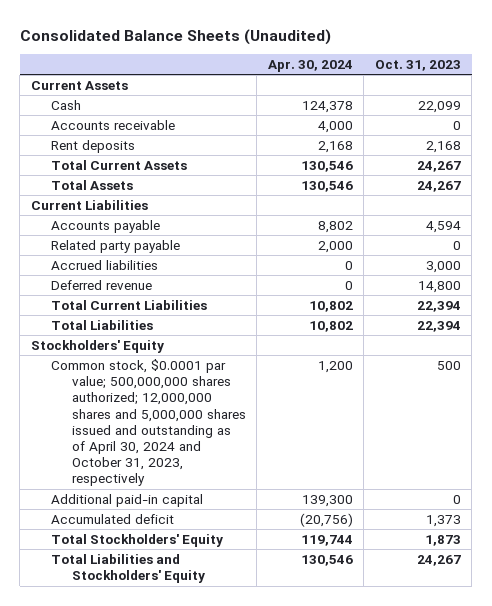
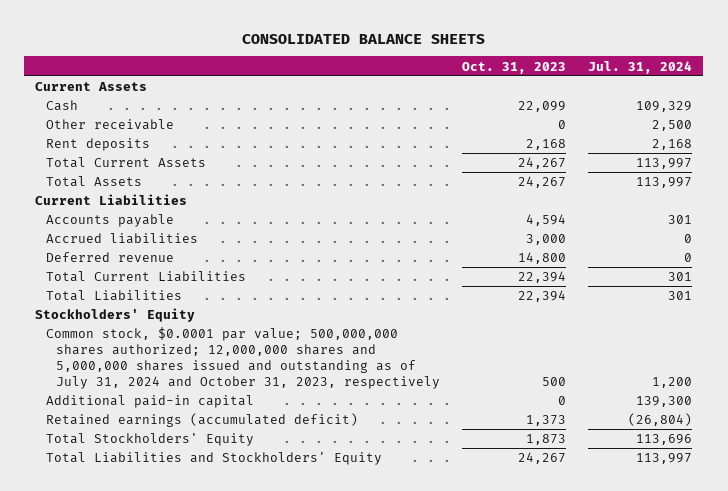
- Consolidated Balance Sheets (Unaudited)
+ CONSOLIDATED BALANCE SHEETS
- | Apr. 30, 2024 | Oct. 31, 2023
+ | Oct. 31, 2023 | Jul. 31, 2024
- Accounts receivable | 4,000 | 0
+ Other receivable | 0 | 2,500
- Related party payable | 2,000 | 0
- Common stock, $0.0001 par value; 500,000,000 shares authorized; 12,000,000 shares and 5,000,000 shares issued and outstanding as of April 30, 2024 and October 31, 2023, respectively | 1,200 | 500
+ Common stock, $0.0001 par value; 500,000,000 shares authorized; 12,000,000 shares and 5,000,000 shares issued and outstanding as of July 31, 2024 and October 31, 2023, respectively | 500 | 1,200
- Accumulated deficit | (20,756) | 1,373
+ Retained earnings (accumulated deficit) | 1,373 | (26,804)

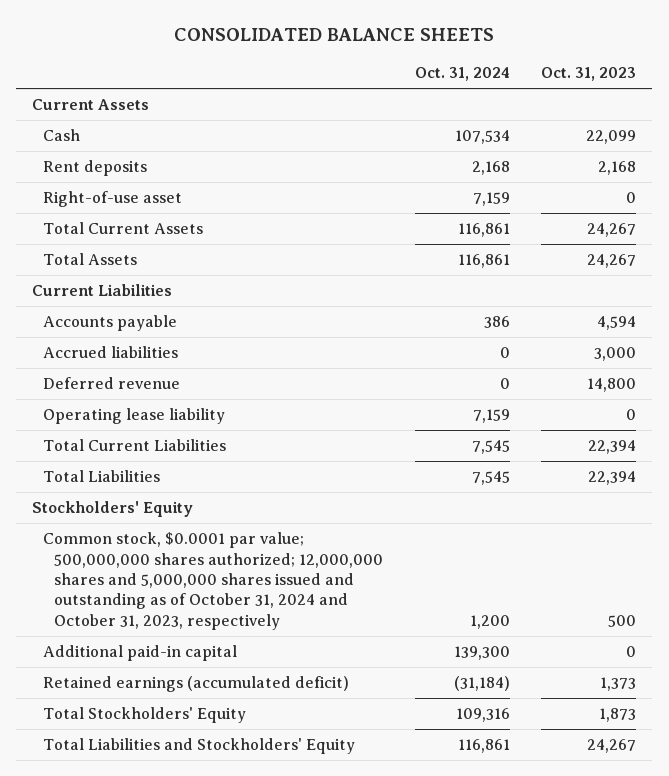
- | Oct. 31, 2023 | Jul. 31, 2024
+ | Oct. 31, 2024 | Oct. 31, 2023
- Other receivable | 0 | 2,500
+ Right-of-use asset | 7,159 | 0
+ Operating lease liability | 7,159 | 0
- Common stock, $0.0001 par value; 500,000,000 shares authorized; 12,000,000 shares and 5,000,000 shares issued and outstanding as of July 31, 2024 and October 31, 2023, respectively | 500 | 1,200
+ Common stock, $0.0001 par value; 500,000,000 shares authorized; 12,000,000 shares and 5,000,000 shares issued and outstanding as of October 31, 2024 and October 31, 2023, respectively | 1,200 | 500

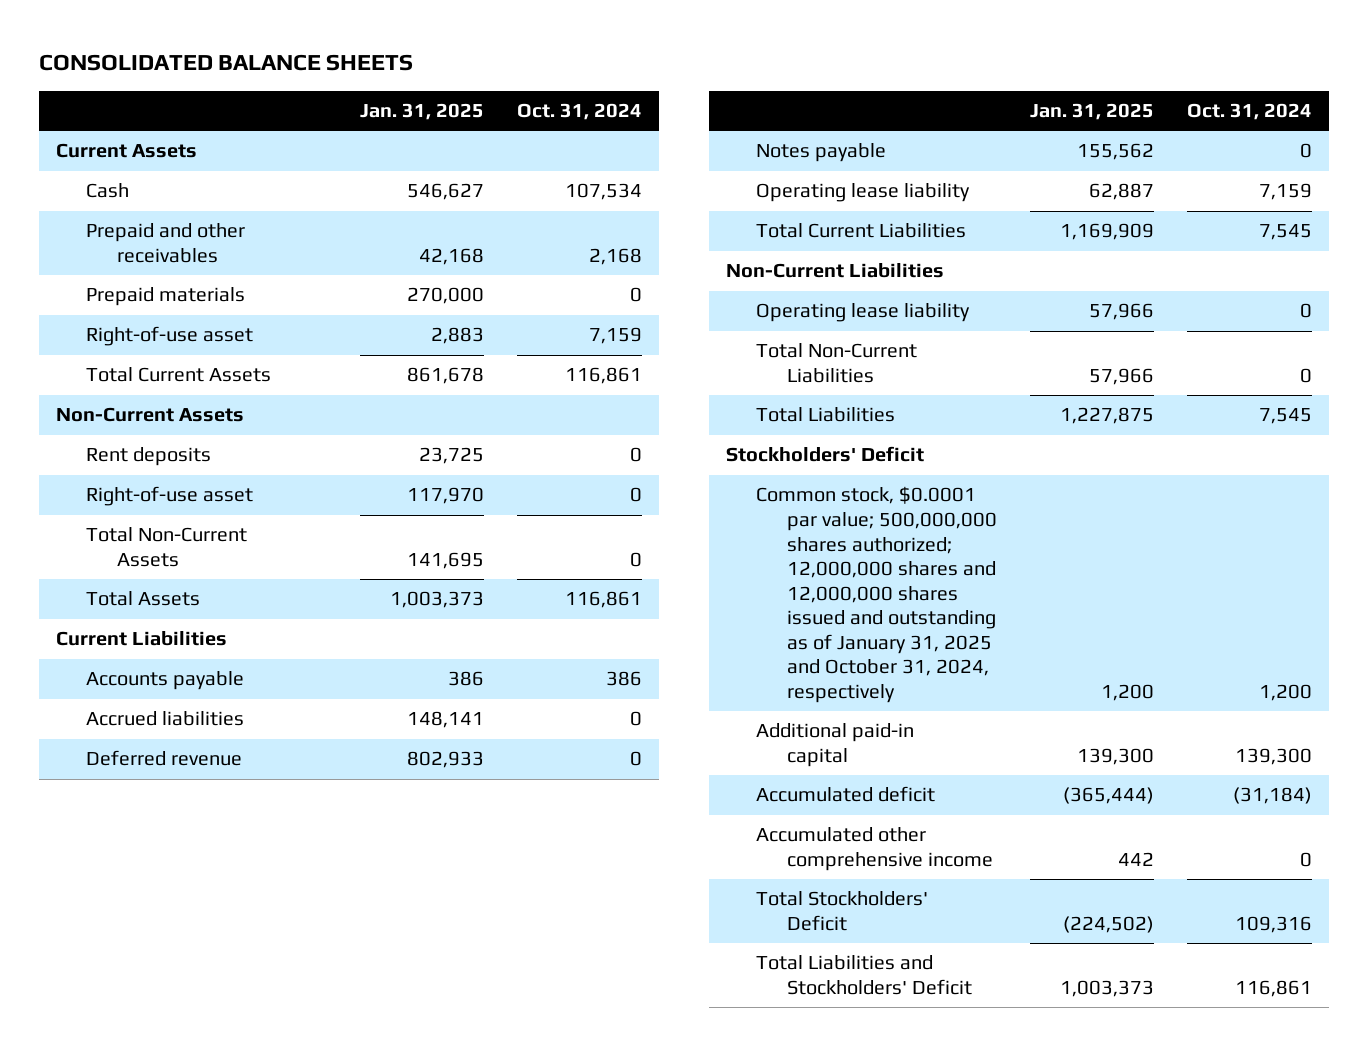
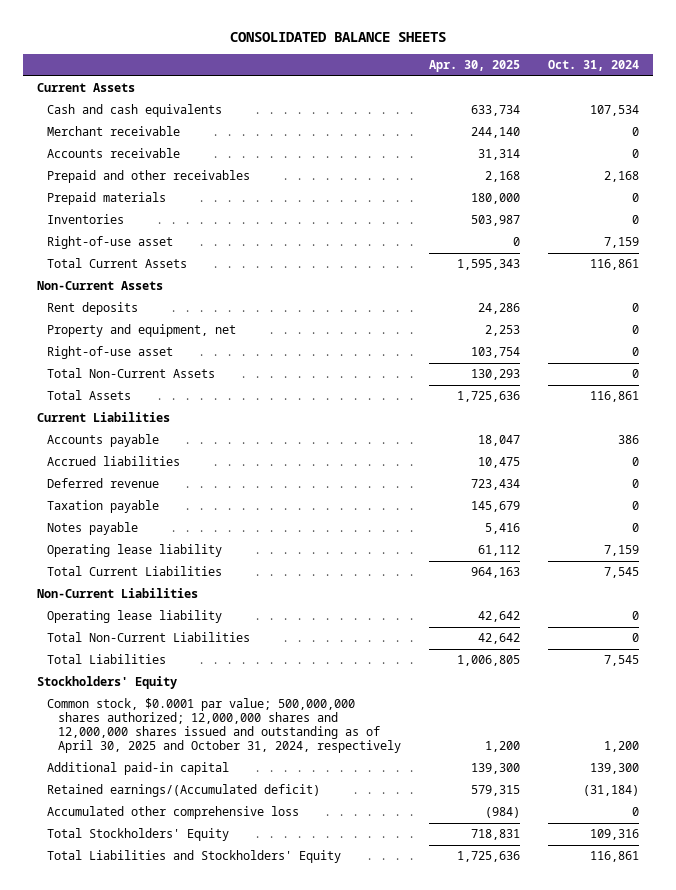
- | Jan. 31, 2025 | Oct. 31, 2024
+ | Apr. 30, 2025 | Oct. 31, 2024
- Cash | 546,627 | 107,534
+ Cash and cash equivalents | 633,734 | 107,534
+ Merchant receivable | 244,140 | 0
+ Accounts receivable | 31,314 | 0
+ Inventories | 503,987 | 0
+ Property and equipment, net | 2,253 | 0
+ Taxation payable | 145,679 | 0
- Stockholders' Deficit
- Common stock, $0.0001 par value; 500,000,000 shares authorized; 12,000,000 shares and 12,000,000 shares issued and outstanding as of January 31, 2025 and October 31, 2024, respectively | 1,200 | 1,200
+ Stockholders' Equity
+ Common stock, $0.0001 par value; 500,000,000 shares authorized; 12,000,000 shares and 12,000,000 shares issued and outstanding as of April 30, 2025 and October 31, 2024, respectively | 1,200 | 1,200
- Accumulated deficit | (365,444) | (31,184)
- Accumulated other comprehensive income | 442 | 0
- Total Stockholders' Deficit | (224,502) | 109,316
- Total Liabilities and Stockholders' Deficit | 1,003,373 | 116,861
+ Retained earnings/(Accumulated deficit) | 579,315 | (31,184)
+ Accumulated other comprehensive loss | (984) | 0
+ Total Stockholders' Equity | 718,831 | 109,316
+ Total Liabilities and Stockholders' Equity | 1,725,636 | 116,861

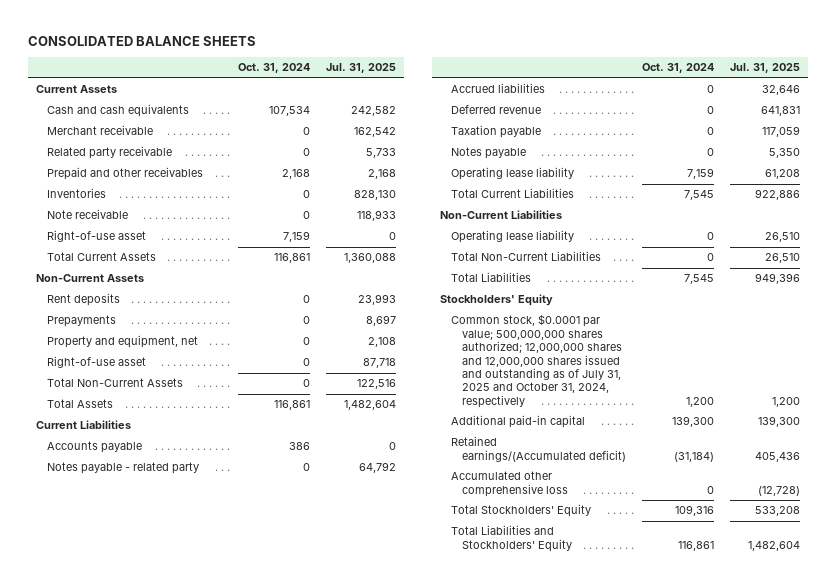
- | Apr. 30, 2025 | Oct. 31, 2024
+ | Oct. 31, 2024 | Jul. 31, 2025
- Accounts receivable | 31,314 | 0
+ Related party receivable | 0 | 5,733
- Prepaid materials | 180,000 | 0
+ Note receivable | 0 | 118,933
+ Prepayments | 0 | 8,697
+ Notes payable - related party | 0 | 64,792
- Common stock, $0.0001 par value; 500,000,000 shares authorized; 12,000,000 shares and 12,000,000 shares issued and outstanding as of April 30, 2025 and October 31, 2024, respectively | 1,200 | 1,200
+ Common stock, $0.0001 par value; 500,000,000 shares authorized; 12,000,000 shares and 12,000,000 shares issued and outstanding as of July 31, 2025 and October 31, 2024, respectively | 1,200 | 1,200

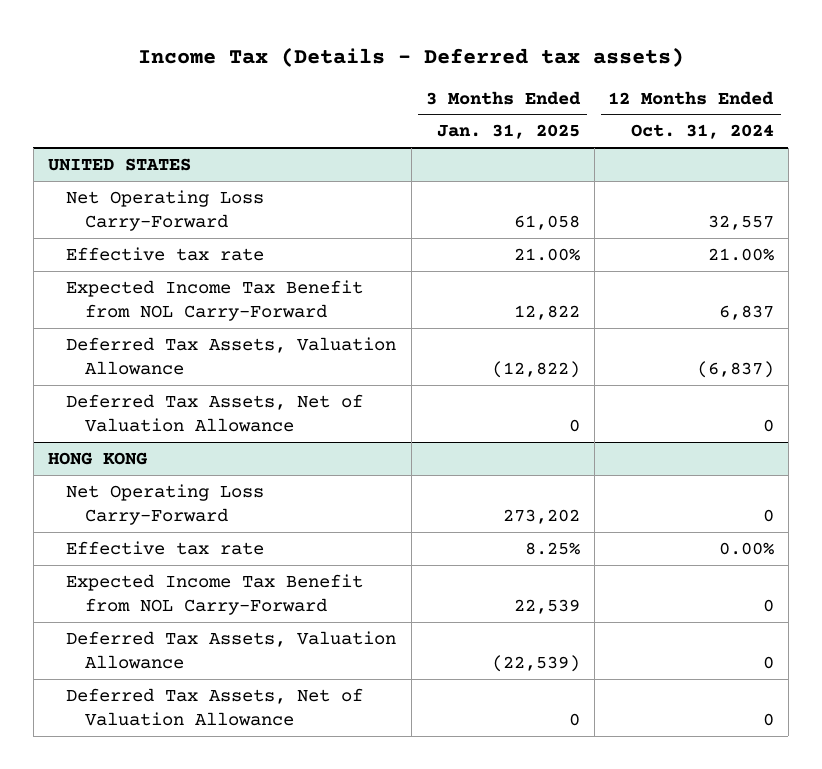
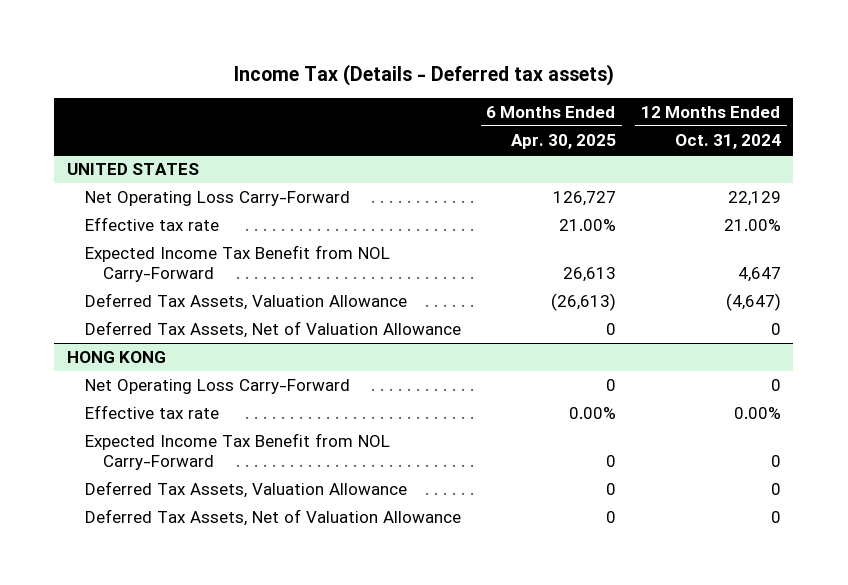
- | 3 Months Ended Jan. 31, 2025 | 12 Months Ended Oct. 31, 2024
+ | 6 Months Ended Apr. 30, 2025 | 12 Months Ended Oct. 31, 2024
@ UNITED STATES
- Net Operating Loss Carry-Forward | 61,058 | 32,557
+ Net Operating Loss Carry-Forward | 126,727 | 22,129
- Expected Income Tax Benefit from NOL Carry-Forward | 12,822 | 6,837
- Deferred Tax Assets, Valuation Allowance | (12,822) | (6,837)
+ Expected Income Tax Benefit from NOL Carry-Forward | 26,613 | 4,647
+ Deferred Tax Assets, Valuation Allowance | (26,613) | (4,647)

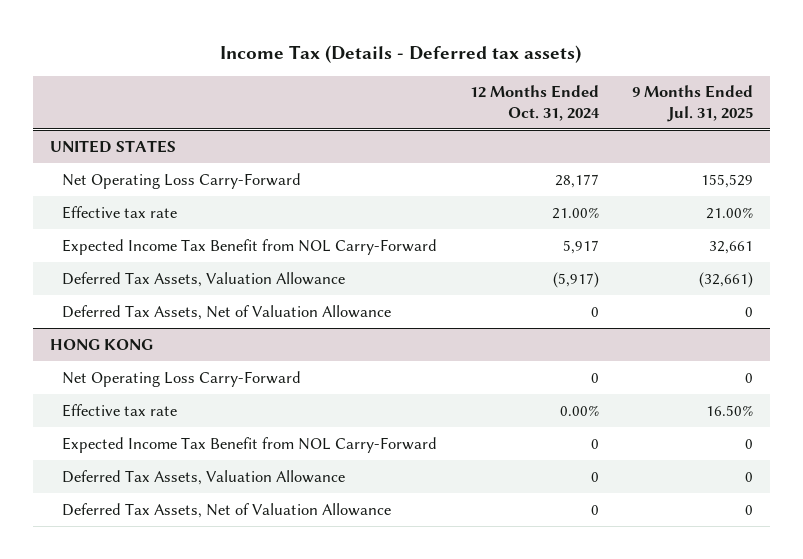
- | 6 Months Ended Apr. 30, 2025 | 12 Months Ended Oct. 31, 2024
+ | 12 Months Ended Oct. 31, 2024 | 9 Months Ended Jul. 31, 2025
@ UNITED STATES
- Net Operating Loss Carry-Forward | 126,727 | 22,129
+ Net Operating Loss Carry-Forward | 28,177 | 155,529
- Expected Income Tax Benefit from NOL Carry-Forward | 26,613 | 4,647
- Deferred Tax Assets, Valuation Allowance | (26,613) | (4,647)
+ Expected Income Tax Benefit from NOL Carry-Forward | 5,917 | 32,661
+ Deferred Tax Assets, Valuation Allowance | (5,917) | (32,661)

